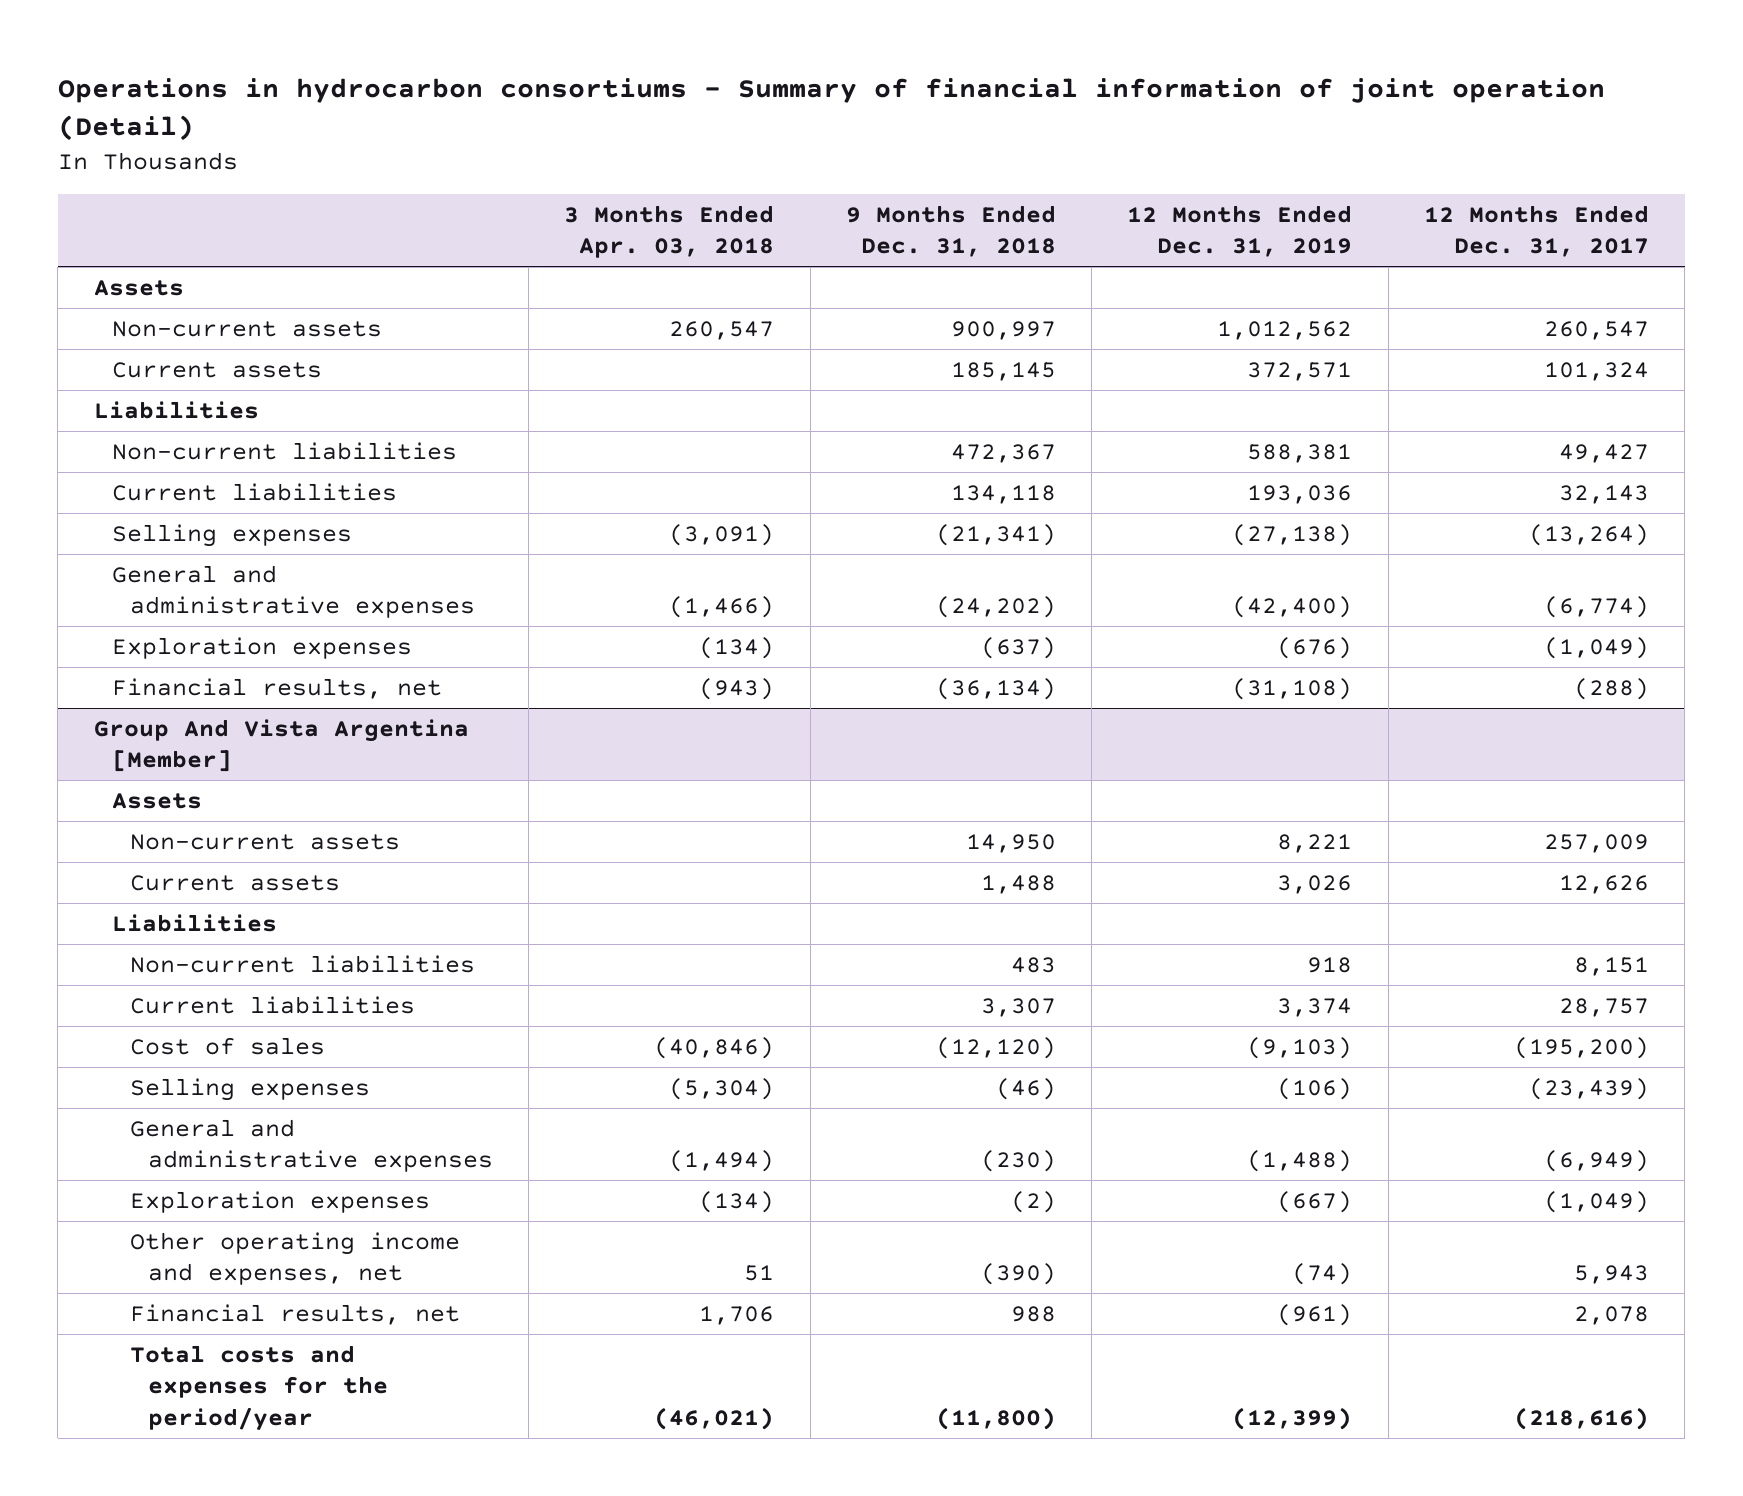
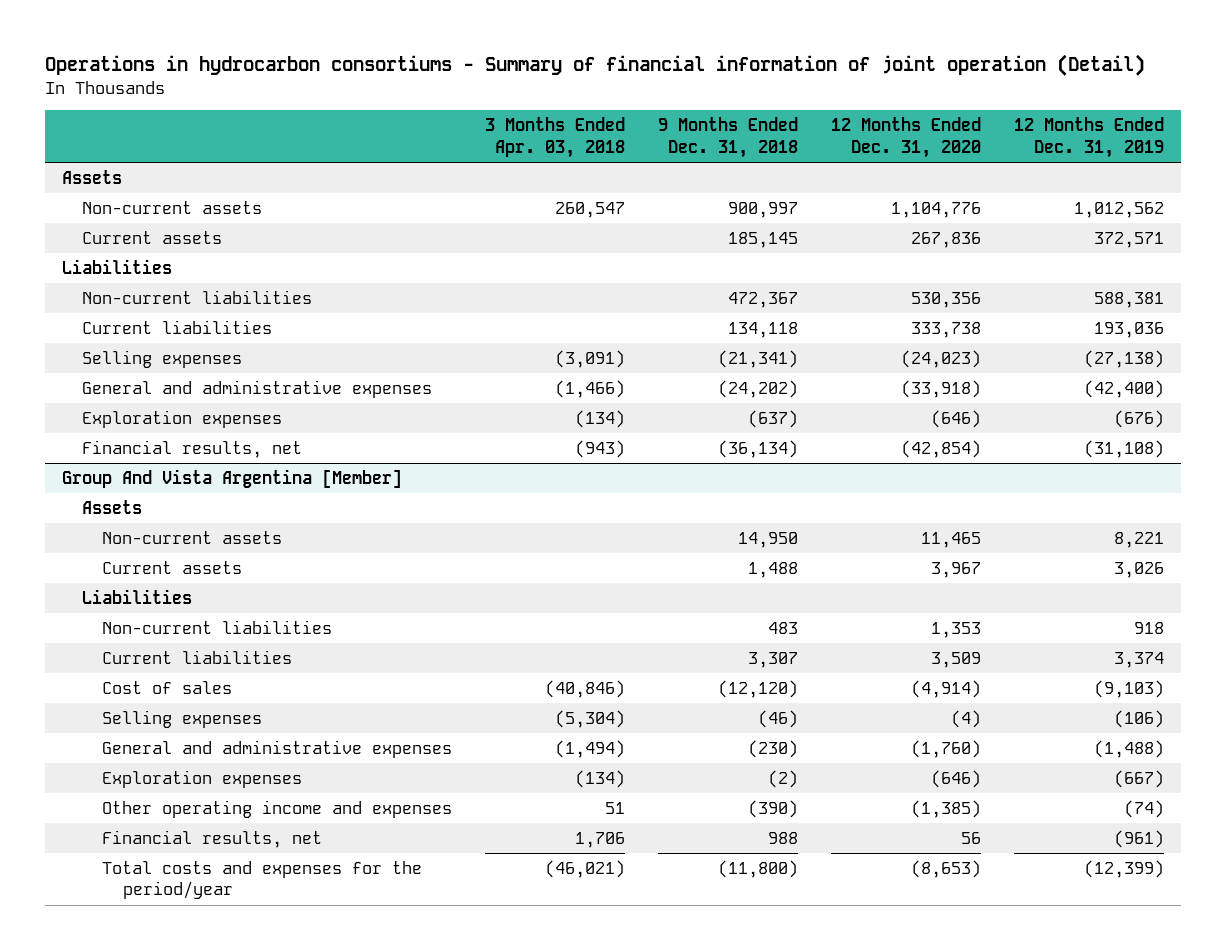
- | 3 Months Ended Apr. 03, 2018 | 9 Months Ended Dec. 31, 2018 | 12 Months Ended Dec. 31, 2019 | 12 Months Ended Dec. 31, 2017
+ | 3 Months Ended Apr. 03, 2018 | 9 Months Ended Dec. 31, 2018 | 12 Months Ended Dec. 31, 2020 | 12 Months Ended Dec. 31, 2019
@ Group And Vista Argentina [Member]
- Other operating income and expenses, net | 51 | (390) | (74) | 5,943
+ Other operating income and expenses | 51 | (390) | (1,385) | (74)

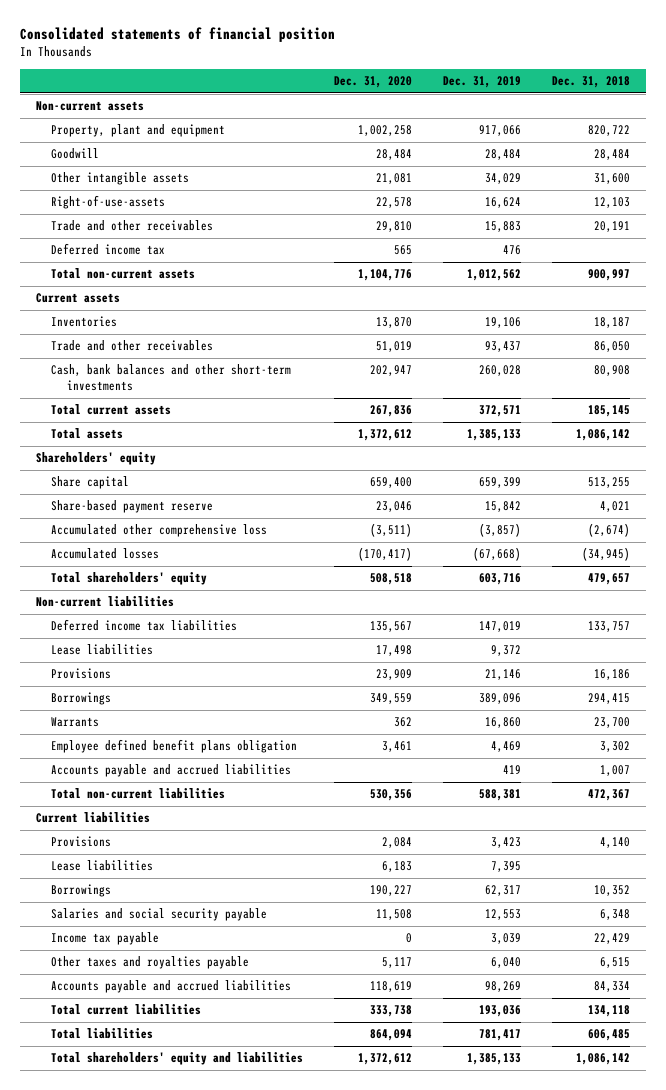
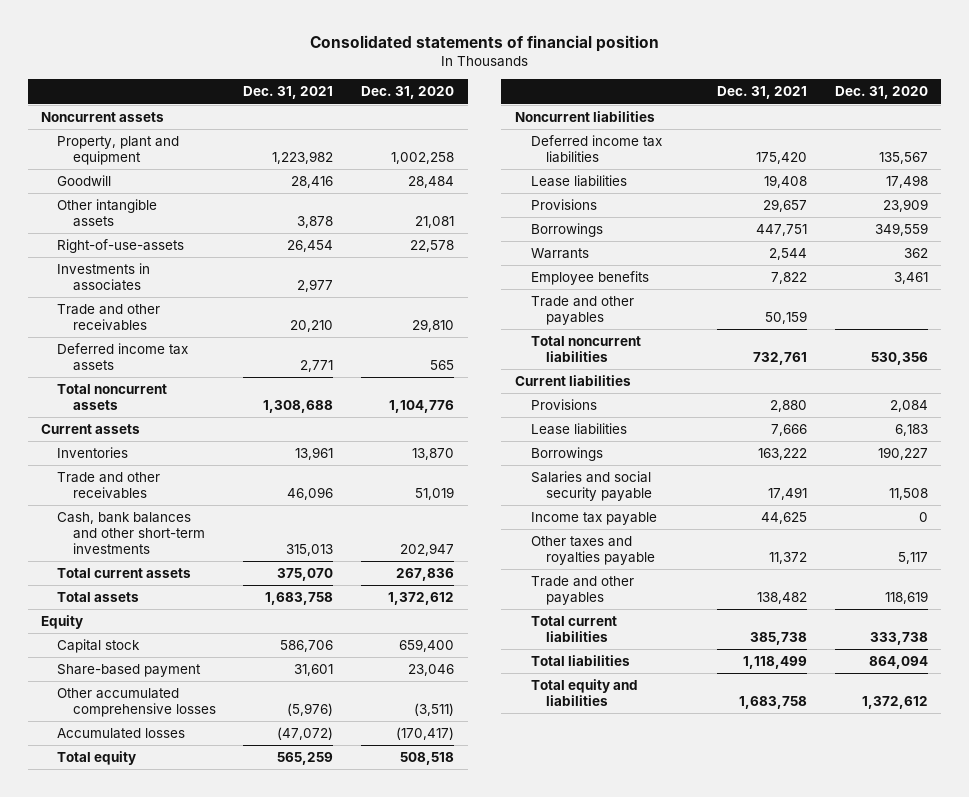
- | Dec. 31, 2020 | Dec. 31, 2019 | Dec. 31, 2018
+ | Dec. 31, 2021 | Dec. 31, 2020
- Non-current assets
+ Noncurrent assets
+ Investments in associates | 2,977 |
- Deferred income tax | 565 | 476 |
- Total non-current assets | 1,104,776 | 1,012,562 | 900,997
+ Deferred income tax assets | 2,771 | 565
+ Total noncurrent assets | 1,308,688 | 1,104,776
- Shareholders' equity
- Share capital | 659,400 | 659,399 | 513,255
- Share-based payment reserve | 23,046 | 15,842 | 4,021
- Accumulated other comprehensive loss | (3,511) | (3,857) | (2,674)
+ Equity
+ Capital stock | 586,706 | 659,400
+ Share-based payment | 31,601 | 23,046
+ Other accumulated comprehensive losses | (5,976) | (3,511)
- Total shareholders' equity | 508,518 | 603,716 | 479,657
- Non-current liabilities
+ Total equity | 565,259 | 508,518
+ Noncurrent liabilities
- Employee defined benefit plans obligation | 3,461 | 4,469 | 3,302
- Accounts payable and accrued liabilities | | 419 | 1,007
- Total non-current liabilities | 530,356 | 588,381 | 472,367
+ Employee benefits | 7,822 | 3,461
+ Trade and other payables | 50,159 |
+ Total noncurrent liabilities | 732,761 | 530,356
- Accounts payable and accrued liabilities | 118,619 | 98,269 | 84,334
+ Trade and other payables | 138,482 | 118,619
- Total shareholders' equity and liabilities | 1,372,612 | 1,385,133 | 1,086,142
+ Total equity and liabilities | 1,683,758 | 1,372,612

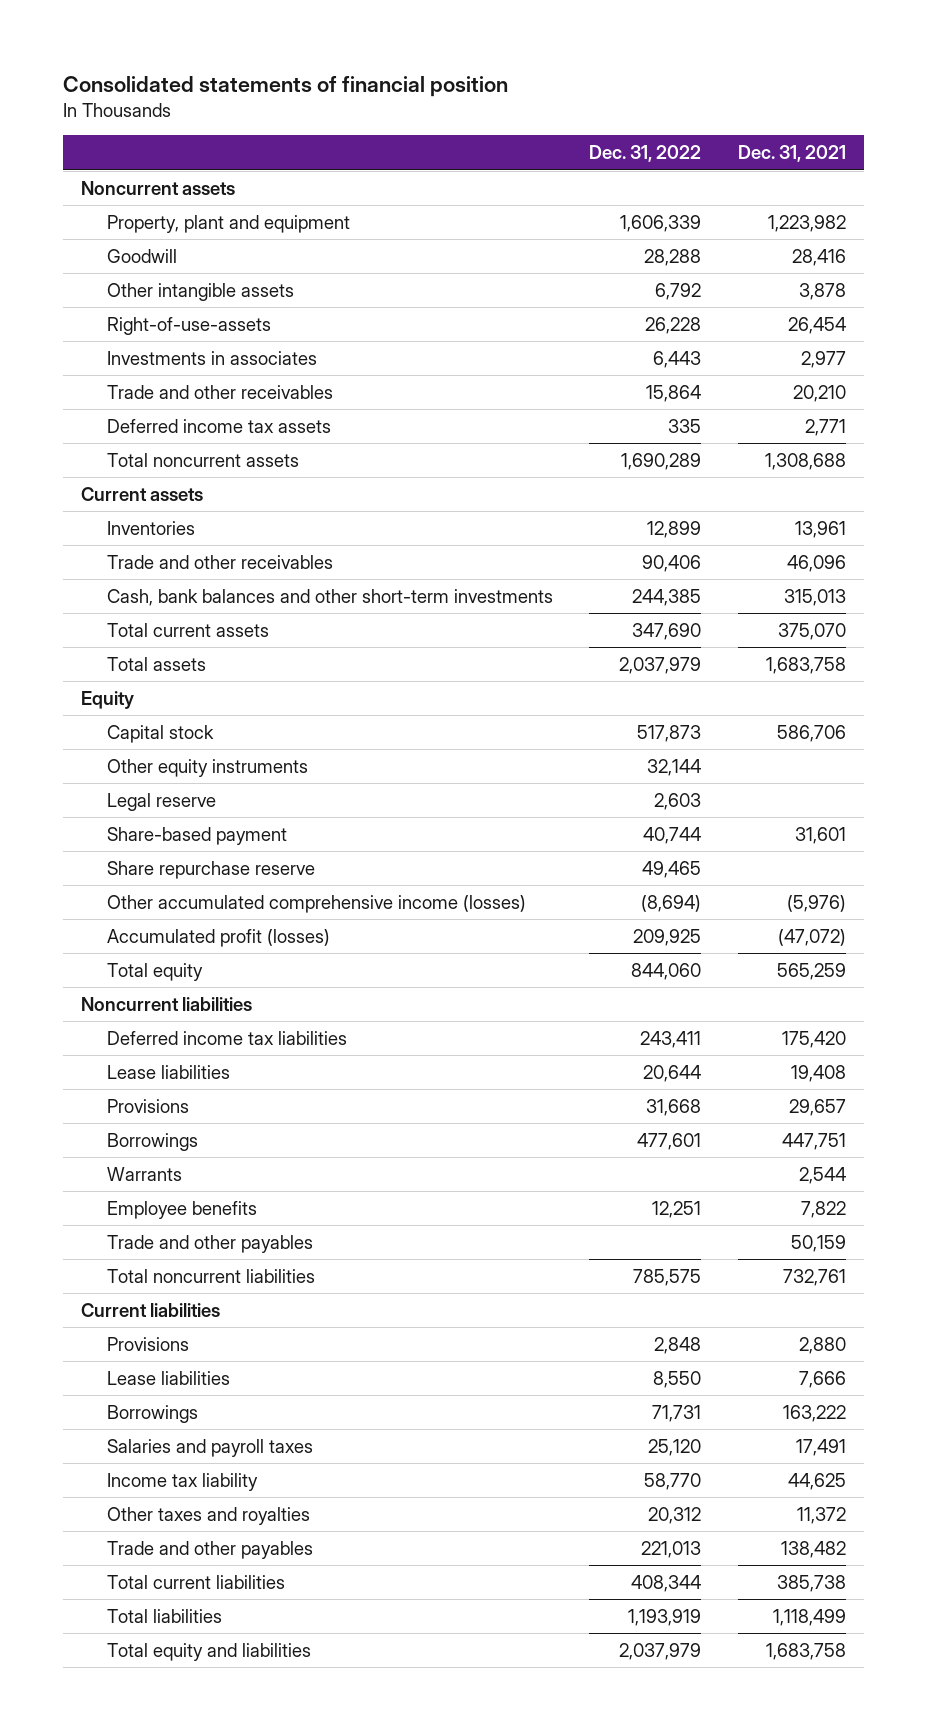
- | Dec. 31, 2021 | Dec. 31, 2020
+ | Dec. 31, 2022 | Dec. 31, 2021
+ Other equity instruments | 32,144 |
+ Legal reserve | 2,603 |
- Other accumulated comprehensive losses | (5,976) | (3,511)
- Accumulated losses | (47,072) | (170,417)
+ Share repurchase reserve | 49,465 |
+ Other accumulated comprehensive income (losses) | (8,694) | (5,976)
+ Accumulated profit (losses) | 209,925 | (47,072)
- Salaries and social security payable | 17,491 | 11,508
- Income tax payable | 44,625 | 0
- Other taxes and royalties payable | 11,372 | 5,117
+ Salaries and payroll taxes | 25,120 | 17,491
+ Income tax liability | 58,770 | 44,625
+ Other taxes and royalties | 20,312 | 11,372

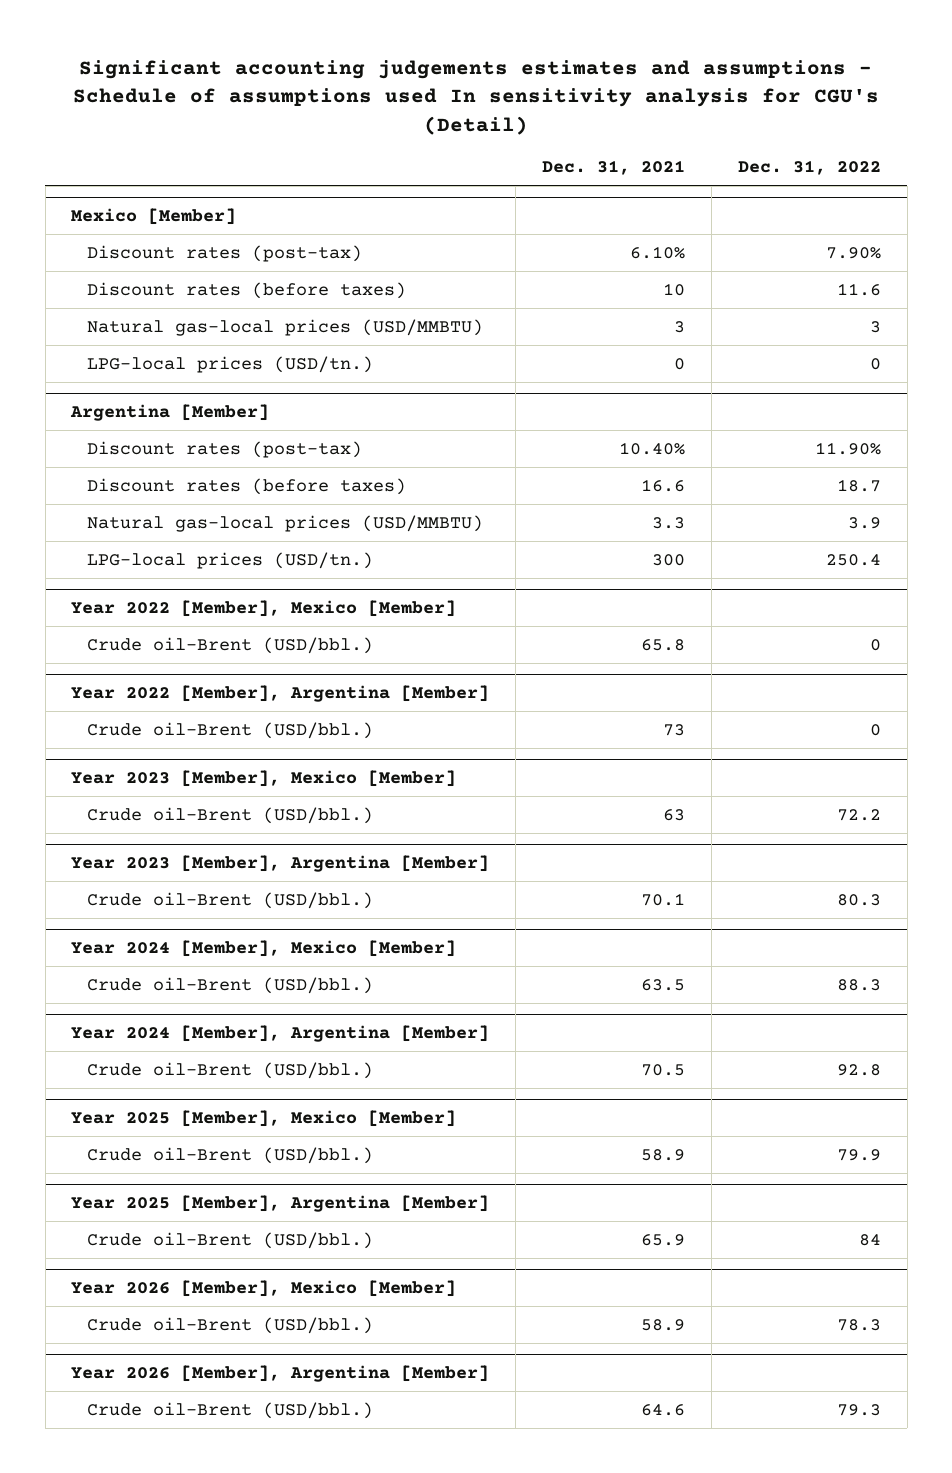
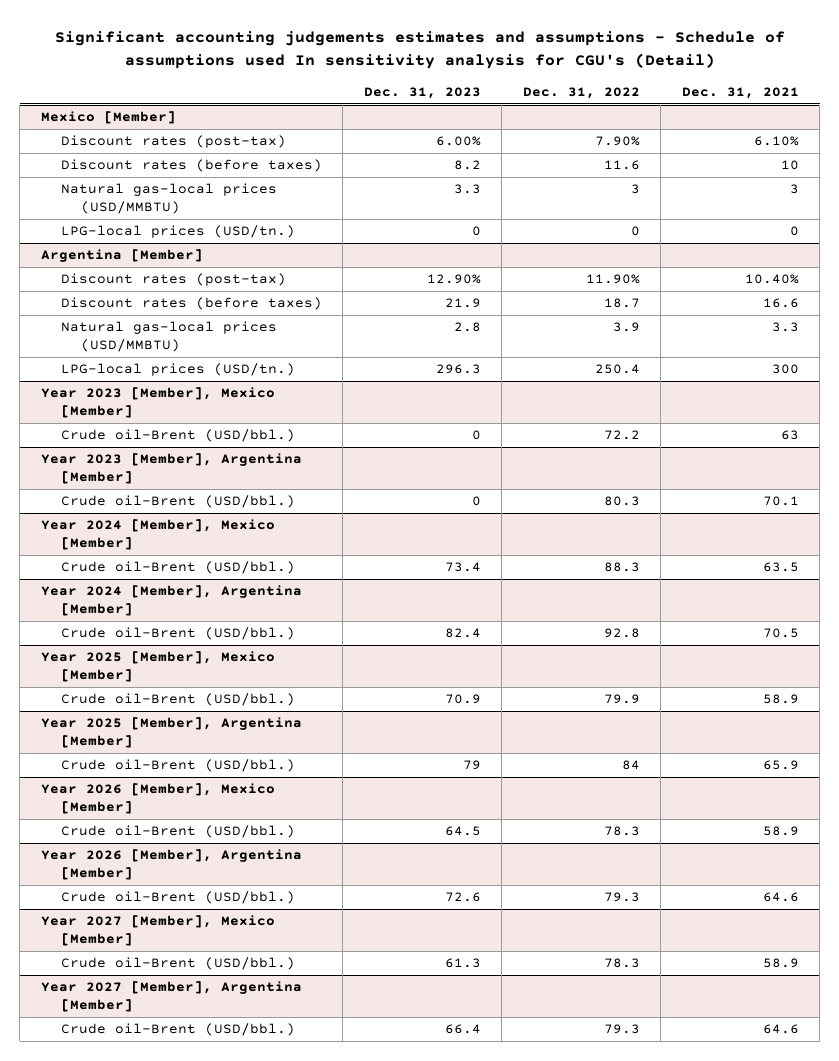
- | Dec. 31, 2021 | Dec. 31, 2022
+ | Dec. 31, 2023 | Dec. 31, 2022 | Dec. 31, 2021
- Year 2022 [Member], Mexico [Member]
- Crude oil-Brent (USD/bbl.) | 65.8 | 0
- Year 2022 [Member], Argentina [Member]
- Crude oil-Brent (USD/bbl.) | 73 | 0
+ Year 2027 [Member], Mexico [Member]
+ Crude oil-Brent (USD/bbl.) | 61.3 | 78.3 | 58.9
+ Year 2027 [Member], Argentina [Member]
+ Crude oil-Brent (USD/bbl.) | 66.4 | 79.3 | 64.6

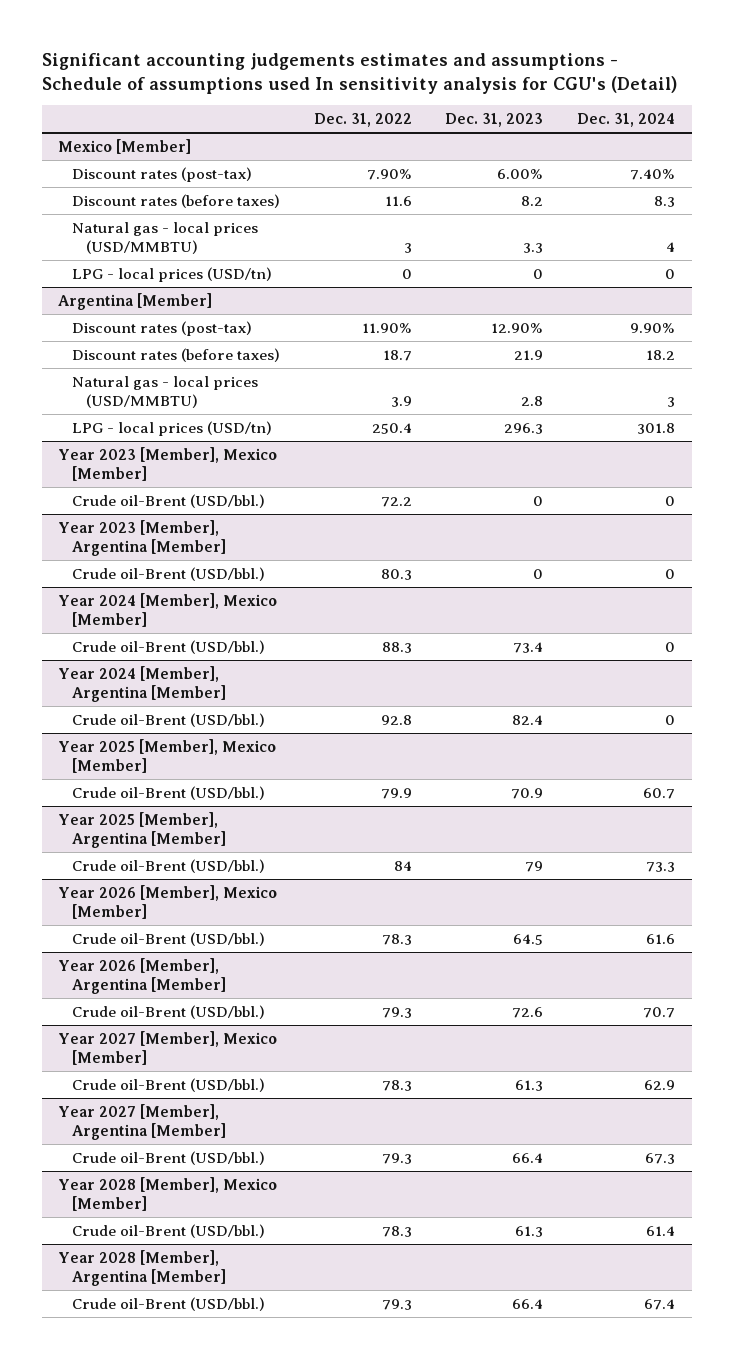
- | Dec. 31, 2023 | Dec. 31, 2022 | Dec. 31, 2021
+ | Dec. 31, 2022 | Dec. 31, 2023 | Dec. 31, 2024
@ Mexico [Member]
- Natural gas-local prices (USD/MMBTU) | 3.3 | 3 | 3
- LPG-local prices (USD/tn.) | 0 | 0 | 0
+ Natural gas - local prices (USD/MMBTU) | 3 | 3.3 | 4
+ LPG - local prices (USD/tn) | 0 | 0 | 0
@ Argentina [Member]
- Natural gas-local prices (USD/MMBTU) | 2.8 | 3.9 | 3.3
- LPG-local prices (USD/tn.) | 296.3 | 250.4 | 300
+ Natural gas - local prices (USD/MMBTU) | 3.9 | 2.8 | 3
+ LPG - local prices (USD/tn) | 250.4 | 296.3 | 301.8
+ Year 2028 [Member], Mexico [Member]
+ Crude oil-Brent (USD/bbl.) | 78.3 | 61.3 | 61.4
+ Year 2028 [Member], Argentina [Member]
+ Crude oil-Brent (USD/bbl.) | 79.3 | 66.4 | 67.4

